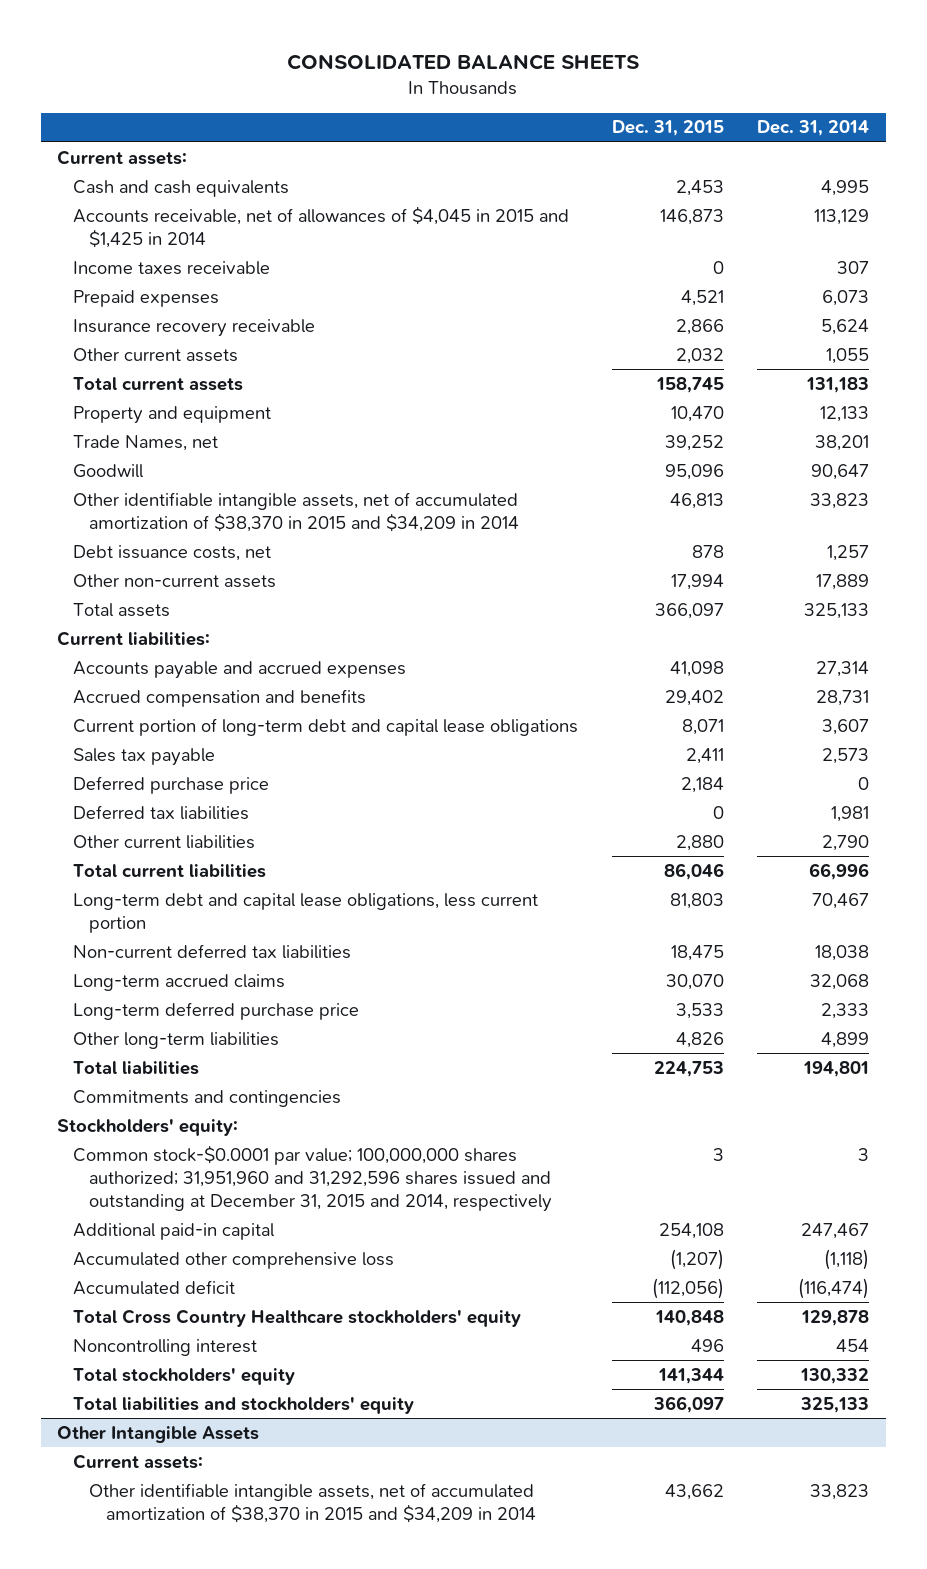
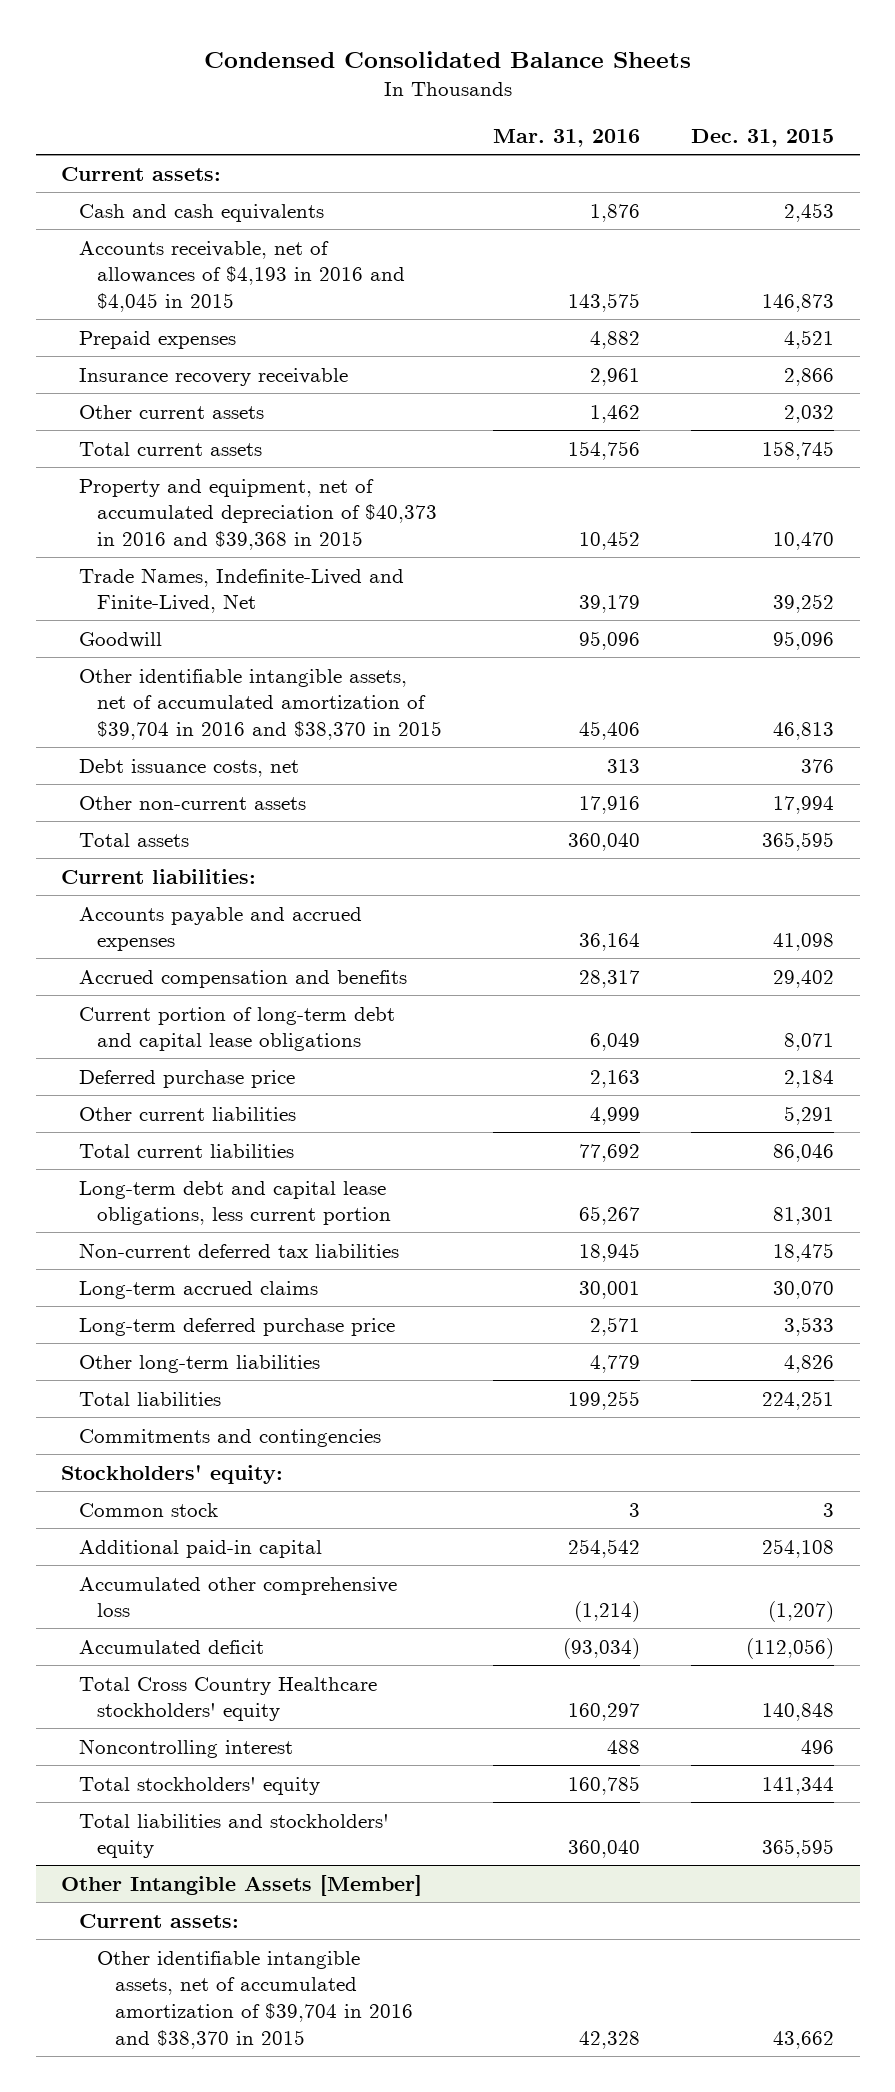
- CONSOLIDATED BALANCE SHEETS
+ Condensed Consolidated Balance Sheets
- | Dec. 31, 2015 | Dec. 31, 2014
+ | Mar. 31, 2016 | Dec. 31, 2015
- Accounts receivable, net of allowances of $4,045 in 2015 and $1,425 in 2014 | 146,873 | 113,129
- Income taxes receivable | 0 | 307
+ Accounts receivable, net of allowances of $4,193 in 2016 and $4,045 in 2015 | 143,575 | 146,873
- Property and equipment | 10,470 | 12,133
- Trade Names, net | 39,252 | 38,201
+ Property and equipment, net of accumulated depreciation of $40,373 in 2016 and $39,368 in 2015 | 10,452 | 10,470
+ Trade Names, Indefinite-Lived and Finite-Lived, Net | 39,179 | 39,252
- Other identifiable intangible assets, net of accumulated amortization of $38,370 in 2015 and $34,209 in 2014 | 46,813 | 33,823
- Debt issuance costs, net | 878 | 1,257
+ Other identifiable intangible assets, net of accumulated amortization of $39,704 in 2016 and $38,370 in 2015 | 45,406 | 46,813
+ Debt issuance costs, net | 313 | 376
- Total assets | 366,097 | 325,133
+ Total assets | 360,040 | 365,595
- Sales tax payable | 2,411 | 2,573
- Deferred tax liabilities | 0 | 1,981
- Other current liabilities | 2,880 | 2,790
+ Other current liabilities | 4,999 | 5,291
- Long-term debt and capital lease obligations, less current portion | 81,803 | 70,467
+ Long-term debt and capital lease obligations, less current portion | 65,267 | 81,301
- Total liabilities | 224,753 | 194,801
+ Total liabilities | 199,255 | 224,251
- Common stock-$0.0001 par value; 100,000,000 shares authorized; 31,951,960 and 31,292,596 shares issued and outstanding at December 31, 2015 and 2014, respectively | 3 | 3
+ Common stock | 3 | 3
- Total liabilities and stockholders' equity | 366,097 | 325,133
- Other Intangible Assets
+ Total liabilities and stockholders' equity | 360,040 | 365,595
+ Other Intangible Assets [Member]
- Other identifiable intangible assets, net of accumulated amortization of $38,370 in 2015 and $34,209 in 2014 | 43,662 | 33,823
+ Other identifiable intangible assets, net of accumulated amortization of $39,704 in 2016 and $38,370 in 2015 | 42,328 | 43,662

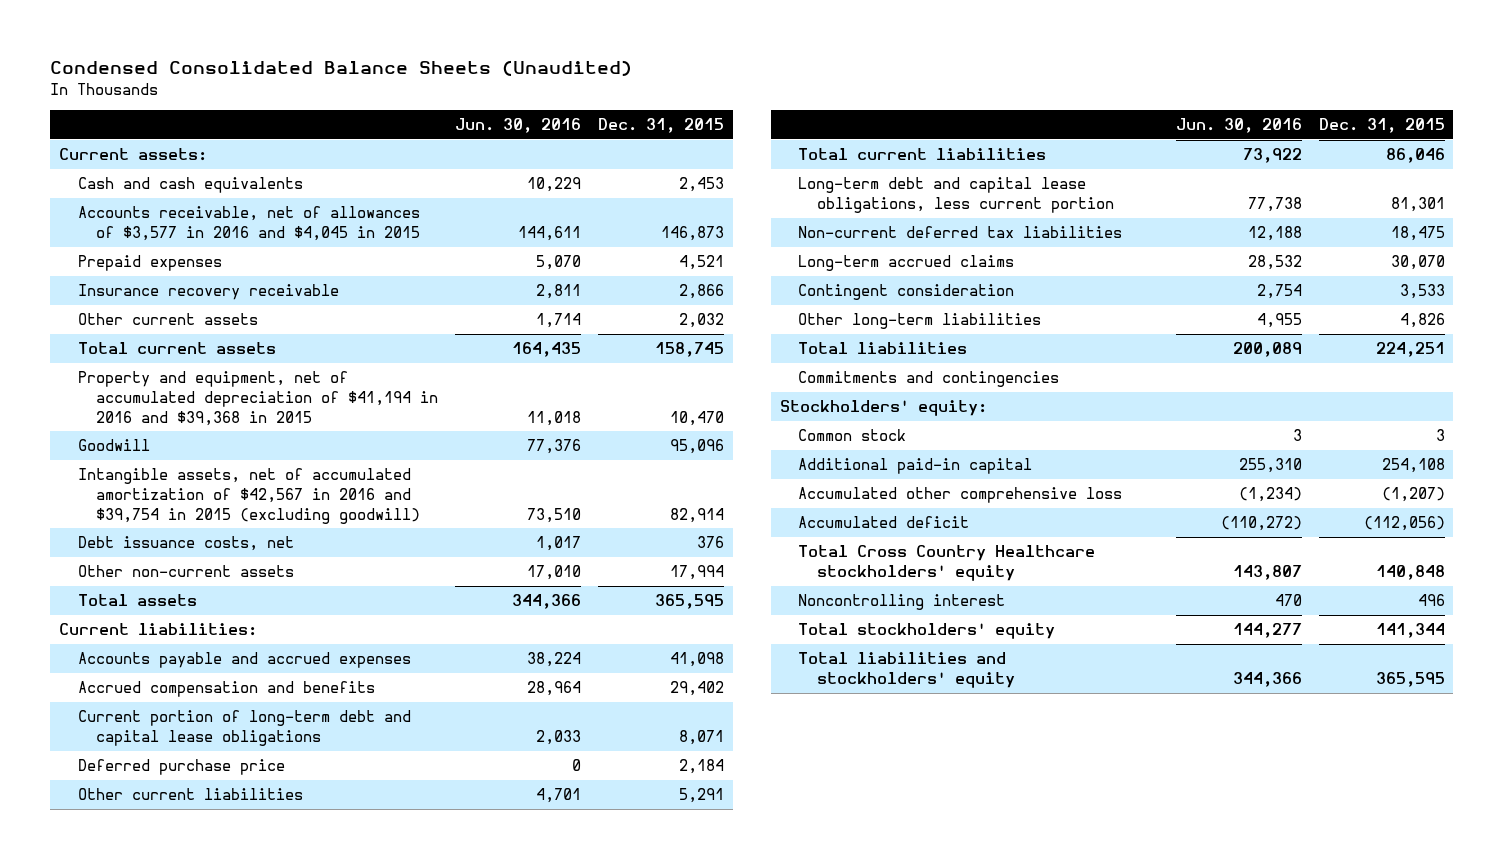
- Condensed Consolidated Balance Sheets
+ Condensed Consolidated Balance Sheets (Unaudited)
- | Mar. 31, 2016 | Dec. 31, 2015
+ | Jun. 30, 2016 | Dec. 31, 2015
- Accounts receivable, net of allowances of $4,193 in 2016 and $4,045 in 2015 | 143,575 | 146,873
+ Accounts receivable, net of allowances of $3,577 in 2016 and $4,045 in 2015 | 144,611 | 146,873
- Property and equipment, net of accumulated depreciation of $40,373 in 2016 and $39,368 in 2015 | 10,452 | 10,470
- Trade Names, Indefinite-Lived and Finite-Lived, Net | 39,179 | 39,252
+ Property and equipment, net of accumulated depreciation of $41,194 in 2016 and $39,368 in 2015 | 11,018 | 10,470
- Other identifiable intangible assets, net of accumulated amortization of $39,704 in 2016 and $38,370 in 2015 | 45,406 | 46,813
+ Intangible assets, net of accumulated amortization of $42,567 in 2016 and $39,754 in 2015 (excluding goodwill) | 73,510 | 82,914
- Long-term deferred purchase price | 2,571 | 3,533
+ Contingent consideration | 2,754 | 3,533
- Other Intangible Assets [Member]
- Current assets:
- Other identifiable intangible assets, net of accumulated amortization of $39,704 in 2016 and $38,370 in 2015 | 42,328 | 43,662

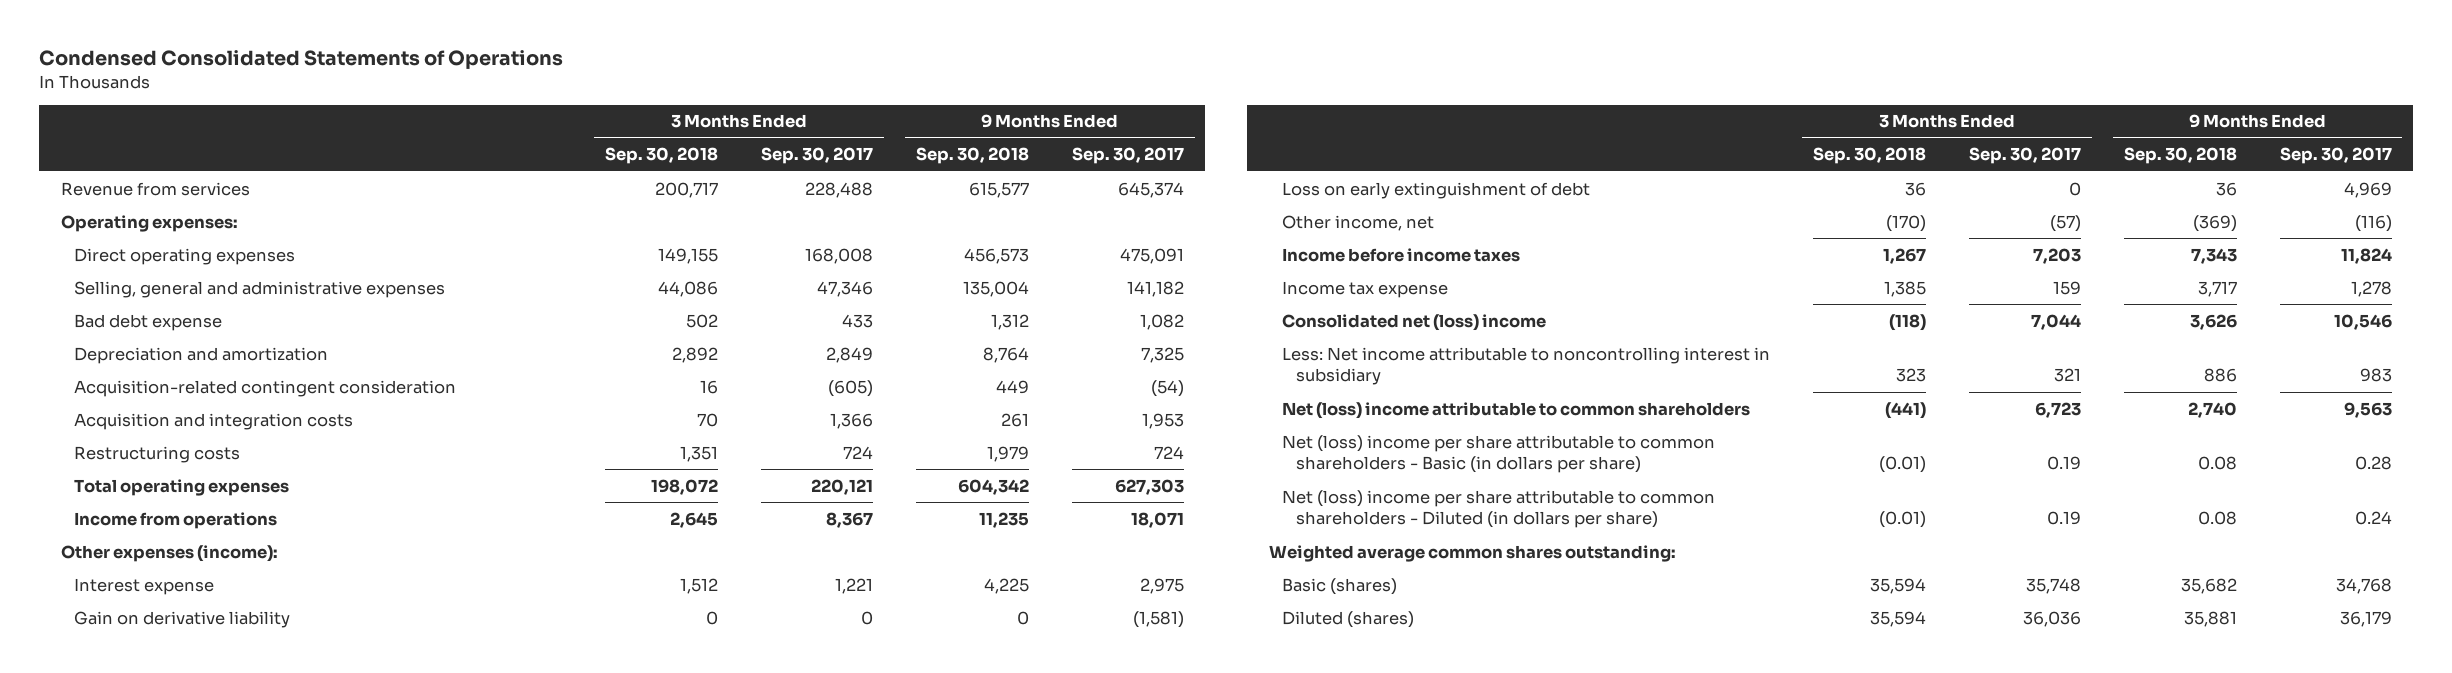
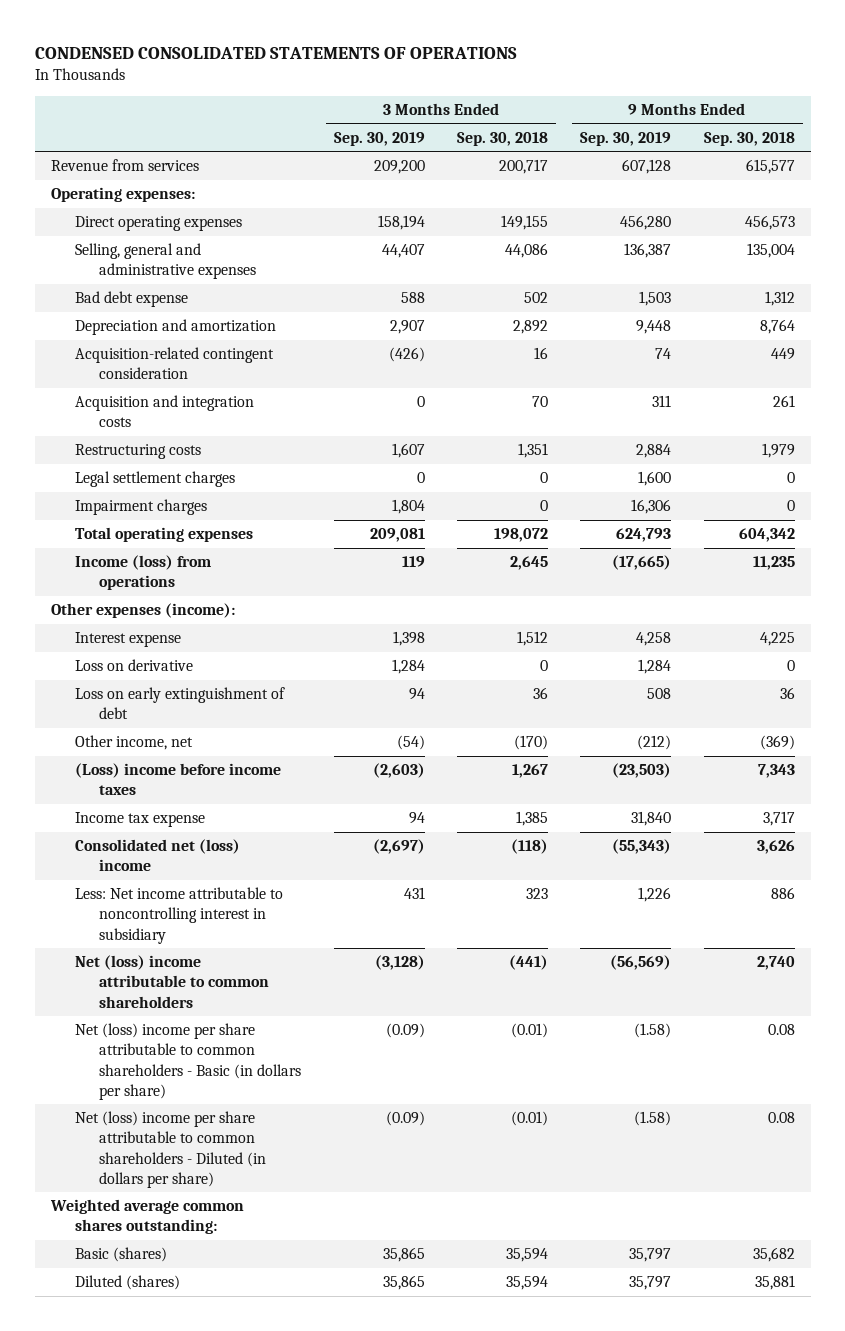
- Condensed Consolidated Statements of Operations
+ CONDENSED CONSOLIDATED STATEMENTS OF OPERATIONS
- | 3 Months Ended Sep. 30, 2018 | 3 Months Ended Sep. 30, 2017 | 9 Months Ended Sep. 30, 2018 | 9 Months Ended Sep. 30, 2017
+ | 3 Months Ended Sep. 30, 2019 | 3 Months Ended Sep. 30, 2018 | 9 Months Ended Sep. 30, 2019 | 9 Months Ended Sep. 30, 2018
+ Legal settlement charges | 0 | 0 | 1,600 | 0
+ Impairment charges | 1,804 | 0 | 16,306 | 0
- Income from operations | 2,645 | 8,367 | 11,235 | 18,071
+ Income (loss) from operations | 119 | 2,645 | (17,665) | 11,235
- Gain on derivative liability | 0 | 0 | 0 | (1,581)
+ Loss on derivative | 1,284 | 0 | 1,284 | 0
- Income before income taxes | 1,267 | 7,203 | 7,343 | 11,824
+ (Loss) income before income taxes | (2,603) | 1,267 | (23,503) | 7,343

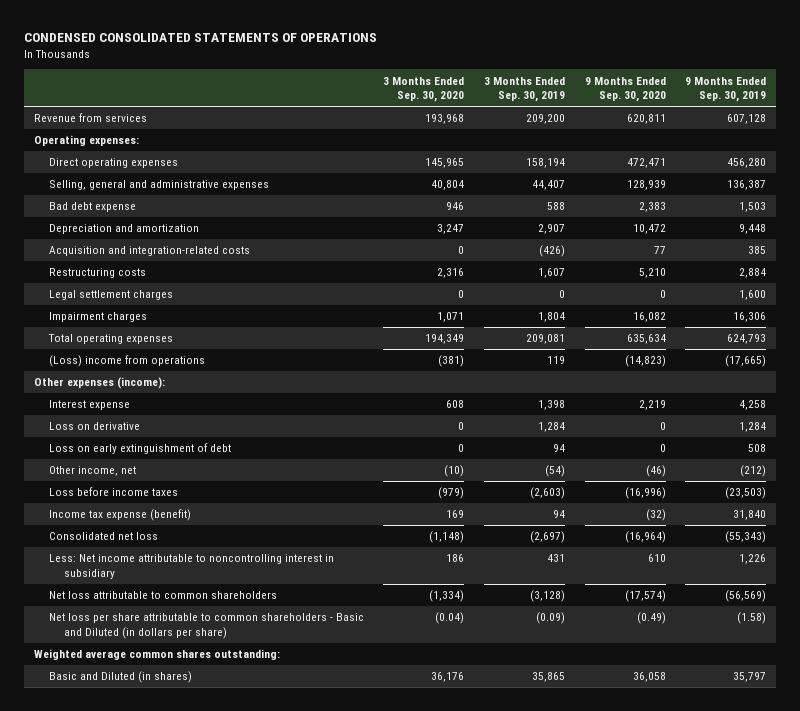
- | 3 Months Ended Sep. 30, 2019 | 3 Months Ended Sep. 30, 2018 | 9 Months Ended Sep. 30, 2019 | 9 Months Ended Sep. 30, 2018
+ | 3 Months Ended Sep. 30, 2020 | 3 Months Ended Sep. 30, 2019 | 9 Months Ended Sep. 30, 2020 | 9 Months Ended Sep. 30, 2019
- Acquisition-related contingent consideration | (426) | 16 | 74 | 449
- Acquisition and integration costs | 0 | 70 | 311 | 261
+ Acquisition and integration-related costs | 0 | (426) | 77 | 385
- Income (loss) from operations | 119 | 2,645 | (17,665) | 11,235
+ (Loss) income from operations | (381) | 119 | (14,823) | (17,665)
- (Loss) income before income taxes | (2,603) | 1,267 | (23,503) | 7,343
- Income tax expense | 94 | 1,385 | 31,840 | 3,717
- Consolidated net (loss) income | (2,697) | (118) | (55,343) | 3,626
+ Loss before income taxes | (979) | (2,603) | (16,996) | (23,503)
+ Income tax expense (benefit) | 169 | 94 | (32) | 31,840
+ Consolidated net loss | (1,148) | (2,697) | (16,964) | (55,343)
- Net (loss) income attributable to common shareholders | (3,128) | (441) | (56,569) | 2,740
- Net (loss) income per share attributable to common shareholders - Basic (in dollars per share) | (0.09) | (0.01) | (1.58) | 0.08
- Net (loss) income per share attributable to common shareholders - Diluted (in dollars per share) | (0.09) | (0.01) | (1.58) | 0.08
+ Net loss attributable to common shareholders | (1,334) | (3,128) | (17,574) | (56,569)
+ Net loss per share attributable to common shareholders - Basic and Diluted (in dollars per share) | (0.04) | (0.09) | (0.49) | (1.58)
- Basic (shares) | 35,865 | 35,594 | 35,797 | 35,682
- Diluted (shares) | 35,865 | 35,594 | 35,797 | 35,881
+ Basic and Diluted (in shares) | 36,176 | 35,865 | 36,058 | 35,797

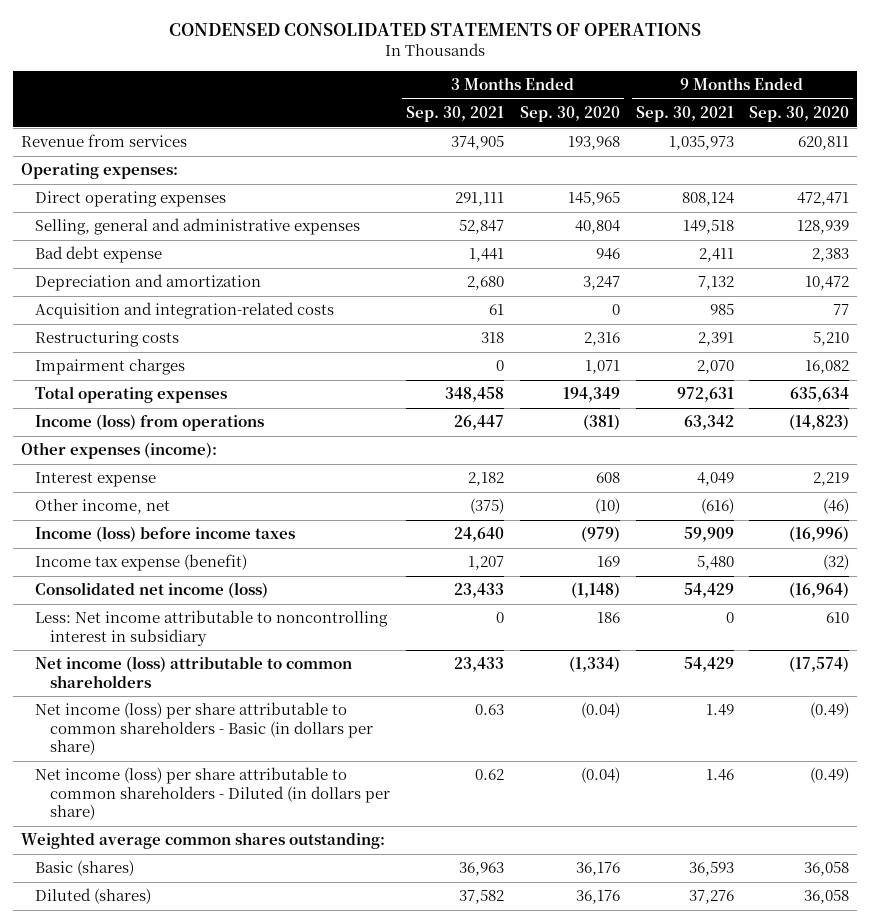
- | 3 Months Ended Sep. 30, 2020 | 3 Months Ended Sep. 30, 2019 | 9 Months Ended Sep. 30, 2020 | 9 Months Ended Sep. 30, 2019
+ | 3 Months Ended Sep. 30, 2021 | 3 Months Ended Sep. 30, 2020 | 9 Months Ended Sep. 30, 2021 | 9 Months Ended Sep. 30, 2020
- Legal settlement charges | 0 | 0 | 0 | 1,600
- (Loss) income from operations | (381) | 119 | (14,823) | (17,665)
+ Income (loss) from operations | 26,447 | (381) | 63,342 | (14,823)
- Loss on derivative | 0 | 1,284 | 0 | 1,284
- Loss on early extinguishment of debt | 0 | 94 | 0 | 508
- Loss before income taxes | (979) | (2,603) | (16,996) | (23,503)
+ Income (loss) before income taxes | 24,640 | (979) | 59,909 | (16,996)
- Consolidated net loss | (1,148) | (2,697) | (16,964) | (55,343)
+ Consolidated net income (loss) | 23,433 | (1,148) | 54,429 | (16,964)
- Net loss attributable to common shareholders | (1,334) | (3,128) | (17,574) | (56,569)
- Net loss per share attributable to common shareholders - Basic and Diluted (in dollars per share) | (0.04) | (0.09) | (0.49) | (1.58)
+ Net income (loss) attributable to common shareholders | 23,433 | (1,334) | 54,429 | (17,574)
+ Net income (loss) per share attributable to common shareholders - Basic (in dollars per share) | 0.63 | (0.04) | 1.49 | (0.49)
+ Net income (loss) per share attributable to common shareholders - Diluted (in dollars per share) | 0.62 | (0.04) | 1.46 | (0.49)
- Basic and Diluted (in shares) | 36,176 | 35,865 | 36,058 | 35,797
+ Basic (shares) | 36,963 | 36,176 | 36,593 | 36,058
+ Diluted (shares) | 37,582 | 36,176 | 37,276 | 36,058

